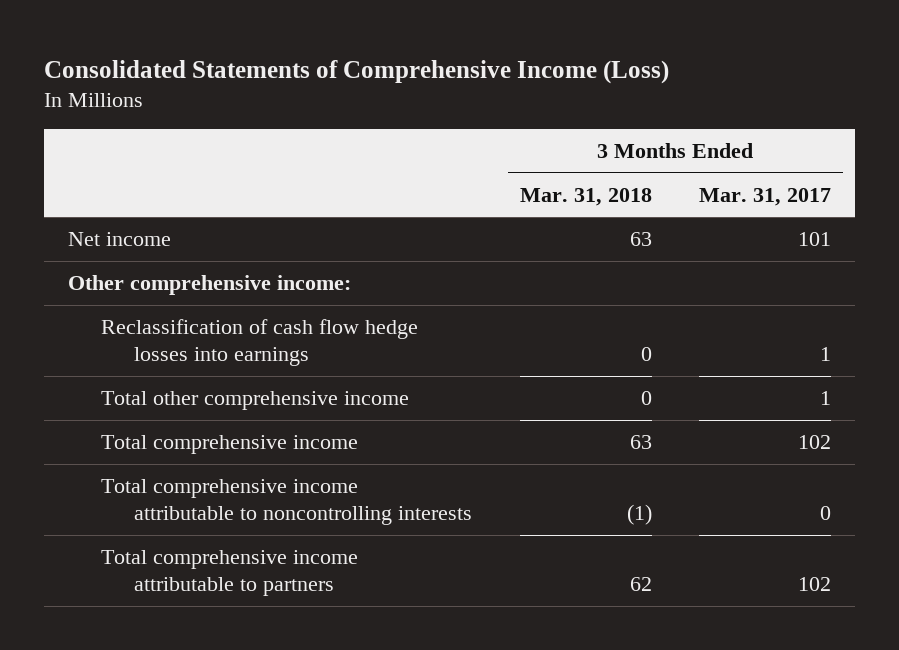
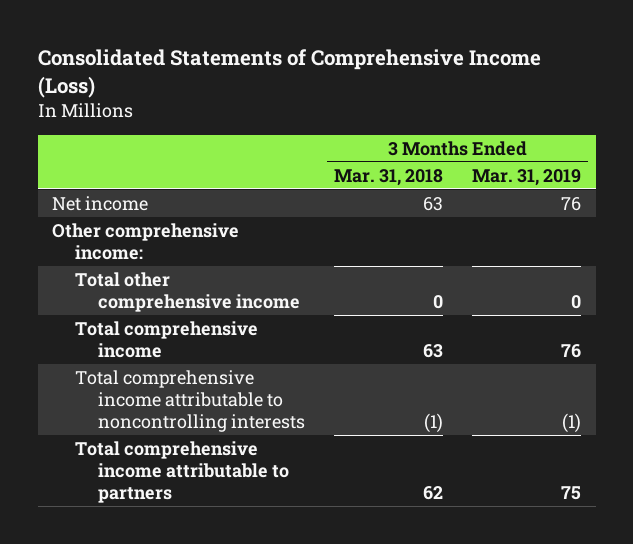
- | 3 Months Ended Mar. 31, 2018 | 3 Months Ended Mar. 31, 2017
+ | 3 Months Ended Mar. 31, 2018 | 3 Months Ended Mar. 31, 2019
- Reclassification of cash flow hedge losses into earnings | 0 | 1

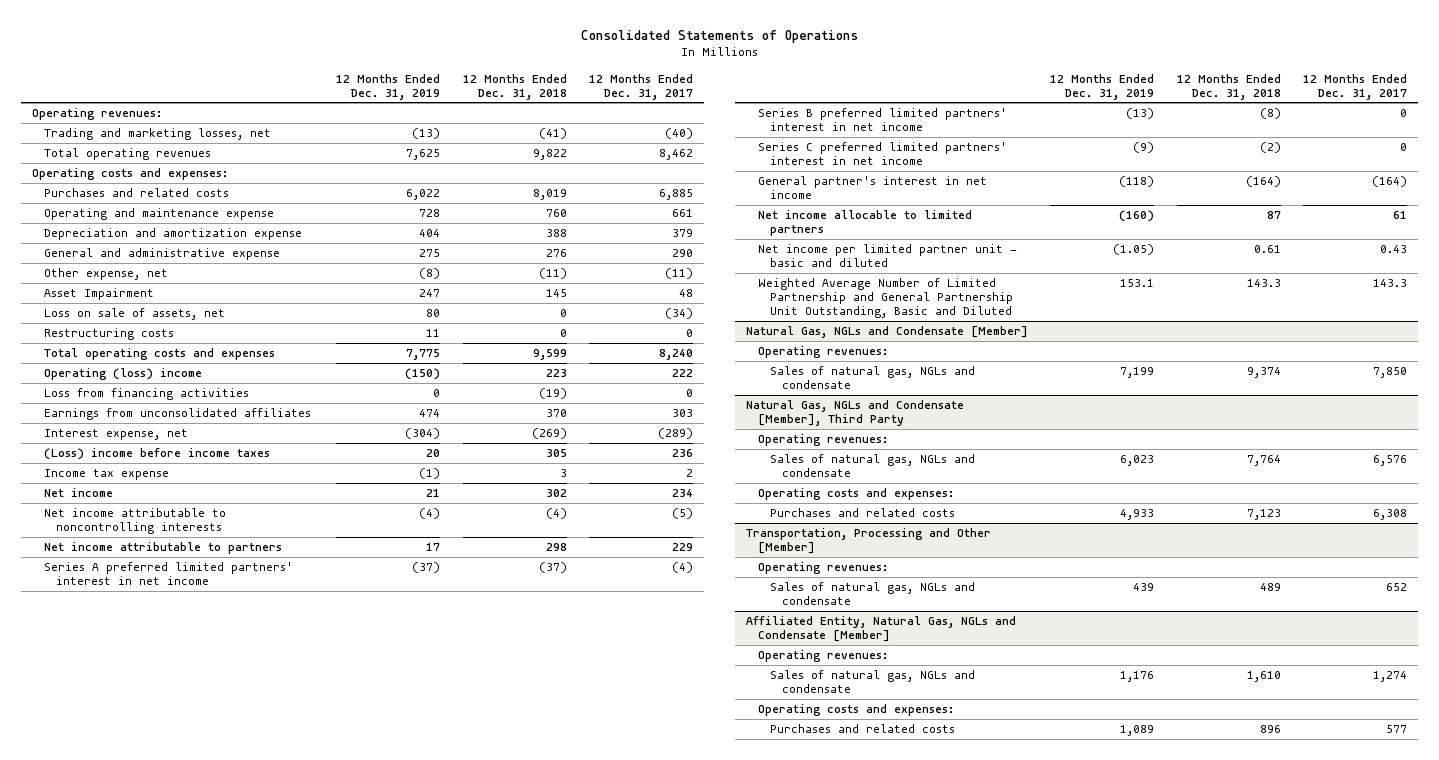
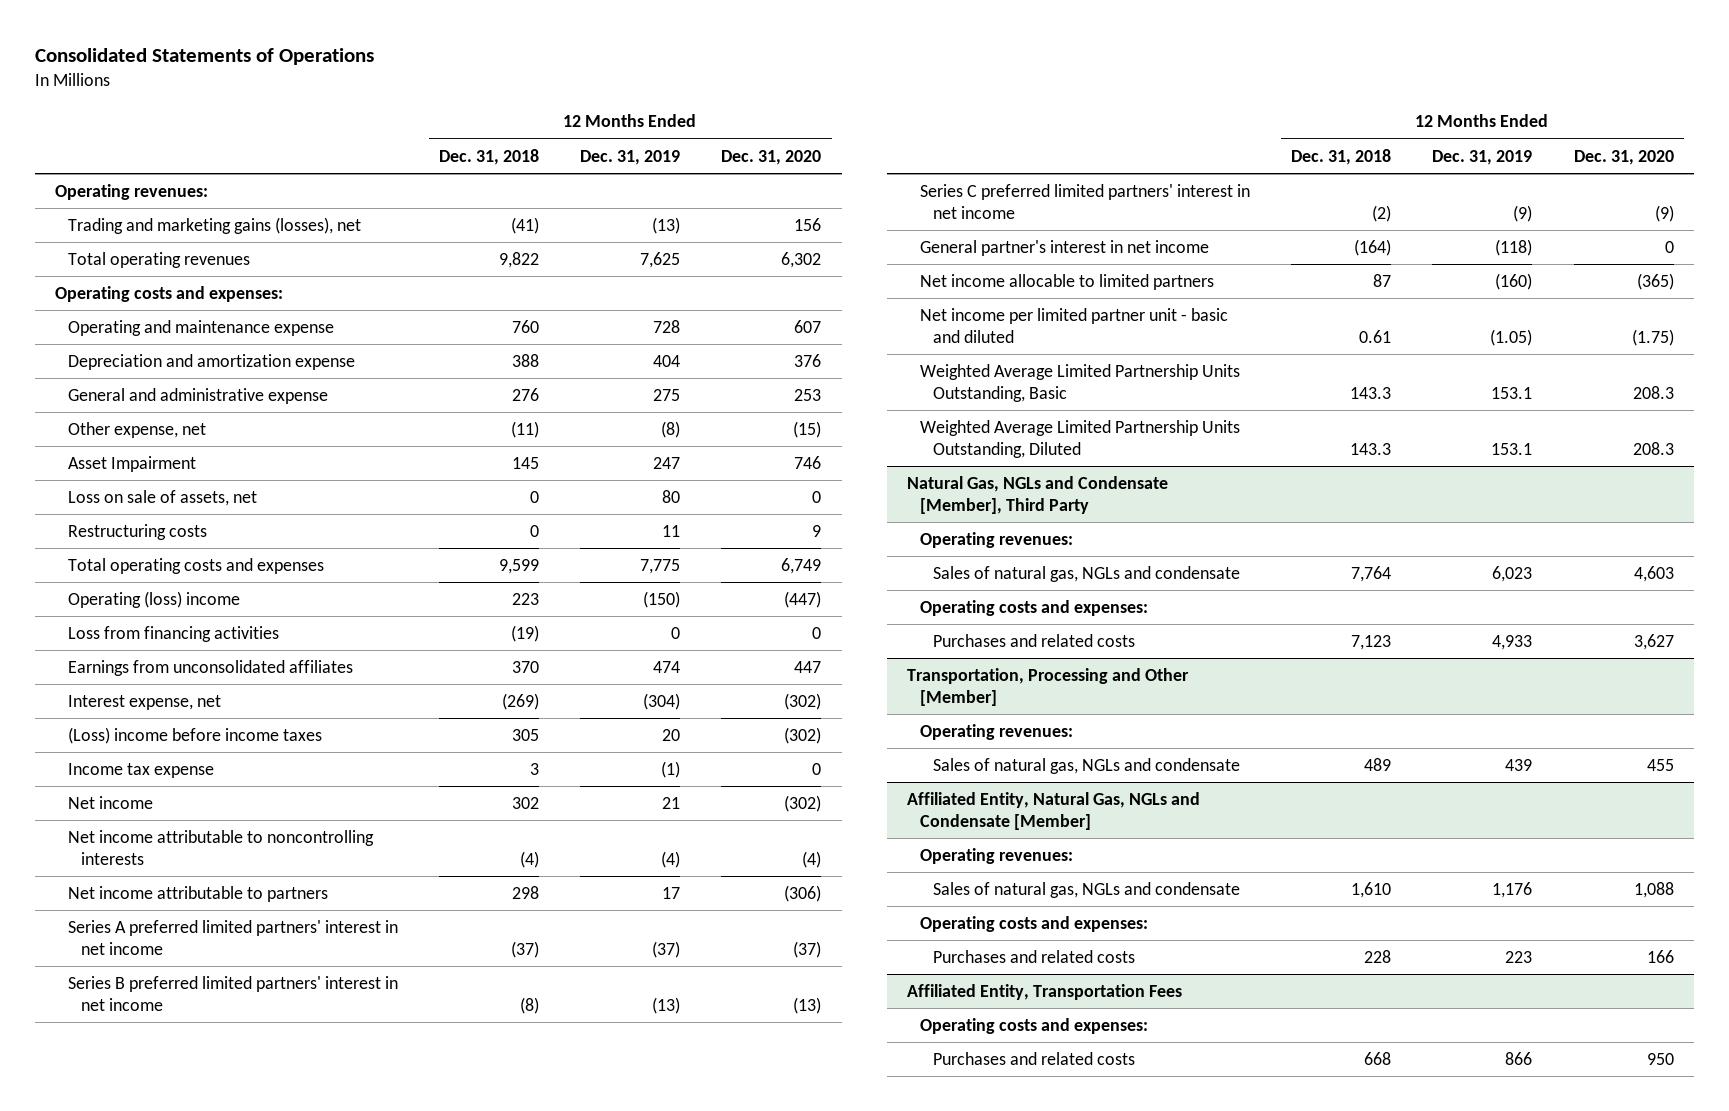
- | 12 Months Ended Dec. 31, 2019 | 12 Months Ended Dec. 31, 2018 | 12 Months Ended Dec. 31, 2017
+ | 12 Months Ended Dec. 31, 2018 | 12 Months Ended Dec. 31, 2019 | 12 Months Ended Dec. 31, 2020
- Trading and marketing losses, net | (13) | (41) | (40)
+ Trading and marketing gains (losses), net | (41) | (13) | 156
- Purchases and related costs | 6,022 | 8,019 | 6,885
- Weighted Average Number of Limited Partnership and General Partnership Unit Outstanding, Basic and Diluted | 153.1 | 143.3 | 143.3
- Natural Gas, NGLs and Condensate [Member]
- Operating revenues:
- Sales of natural gas, NGLs and condensate | 7,199 | 9,374 | 7,850
+ Weighted Average Limited Partnership Units Outstanding, Basic | 143.3 | 153.1 | 208.3
+ Weighted Average Limited Partnership Units Outstanding, Diluted | 143.3 | 153.1 | 208.3
@ Affiliated Entity, Natural Gas, NGLs and Condensate [Member]
- Purchases and related costs | 1,089 | 896 | 577
+ Purchases and related costs | 228 | 223 | 166
+ Affiliated Entity, Transportation Fees
+ Operating costs and expenses:
+ Purchases and related costs | 668 | 866 | 950

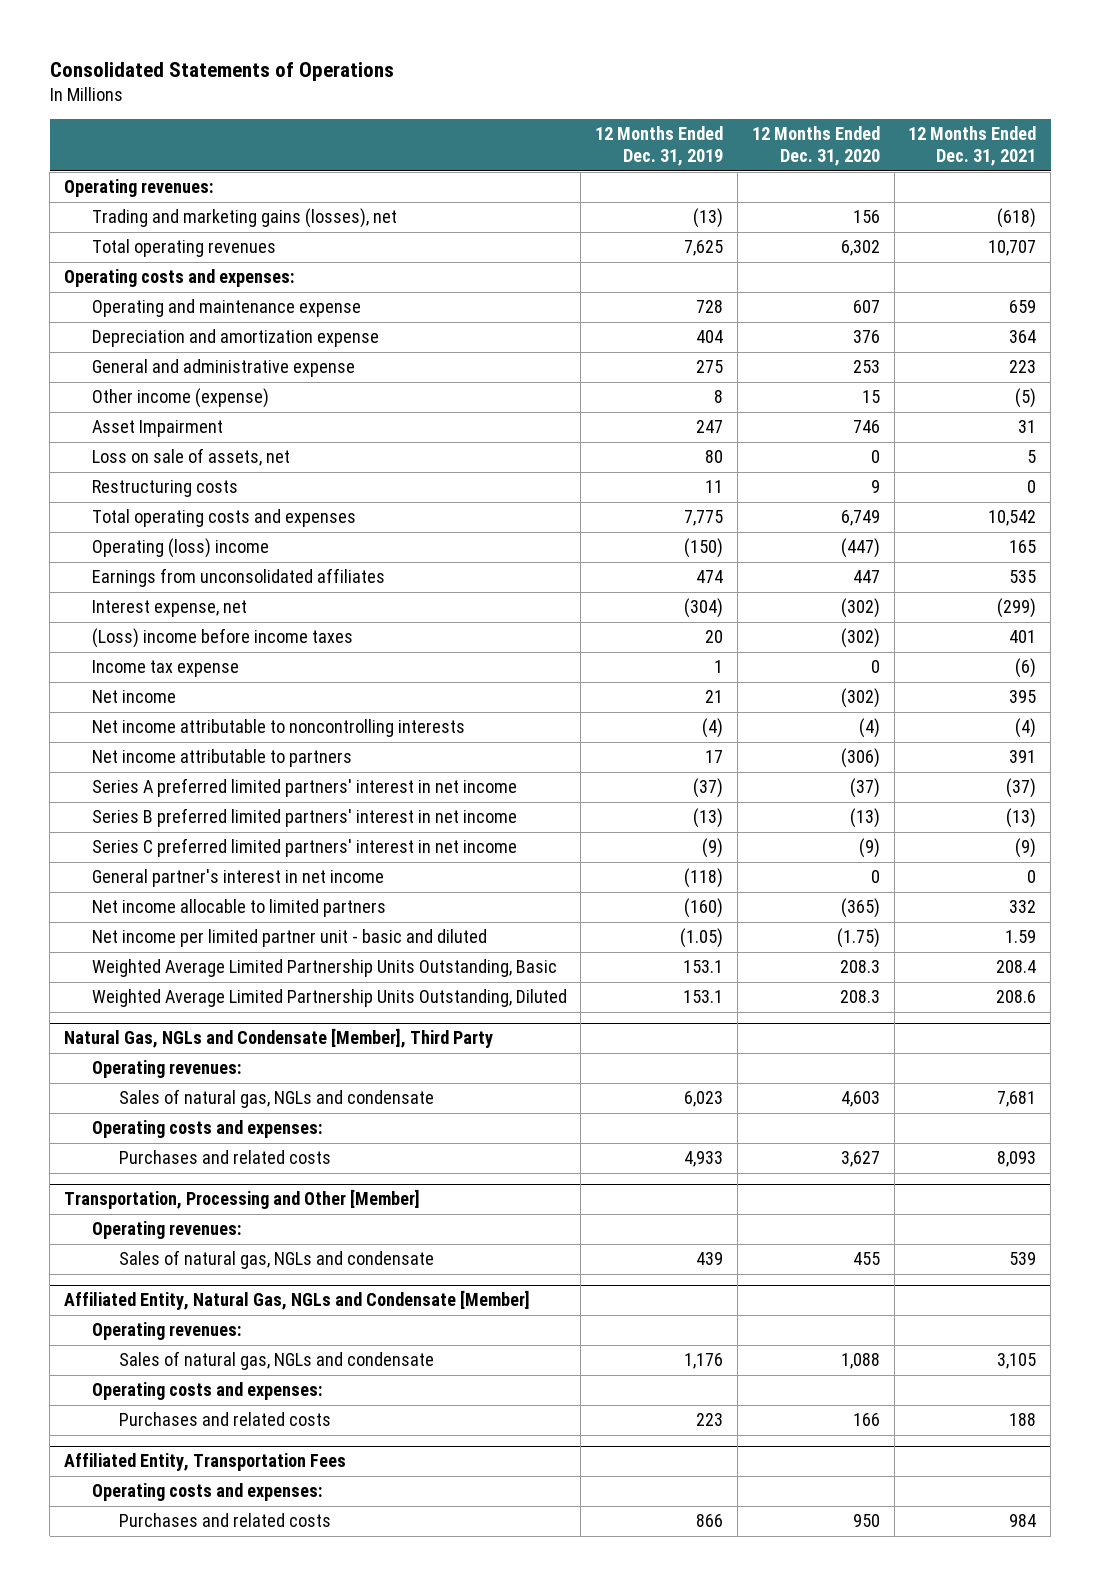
- | 12 Months Ended Dec. 31, 2018 | 12 Months Ended Dec. 31, 2019 | 12 Months Ended Dec. 31, 2020
+ | 12 Months Ended Dec. 31, 2019 | 12 Months Ended Dec. 31, 2020 | 12 Months Ended Dec. 31, 2021
- Other expense, net | (11) | (8) | (15)
+ Other income (expense) | 8 | 15 | (5)
- Loss from financing activities | (19) | 0 | 0
- Income tax expense | 3 | (1) | 0
+ Income tax expense | 1 | 0 | (6)

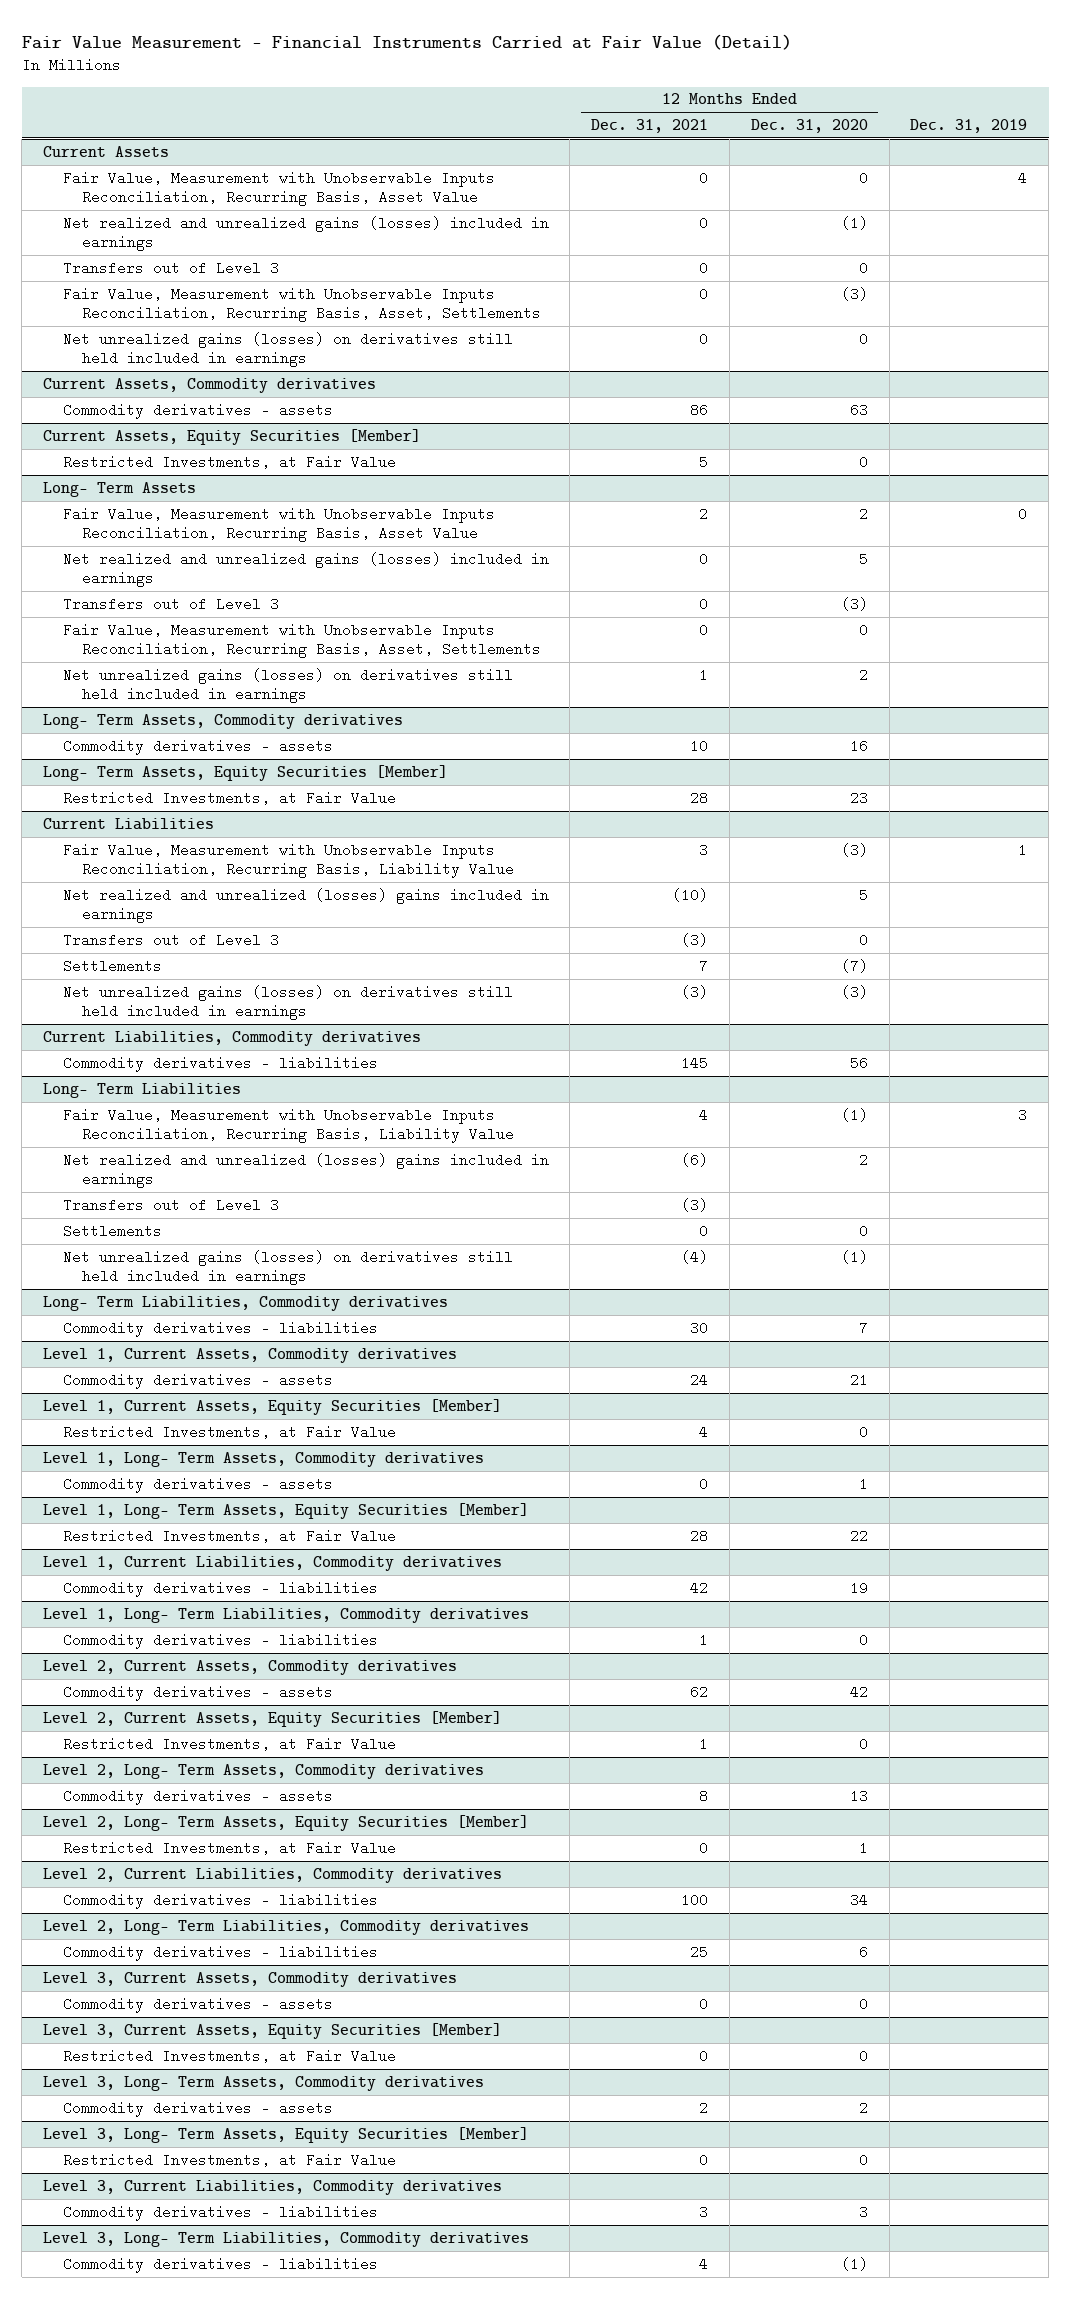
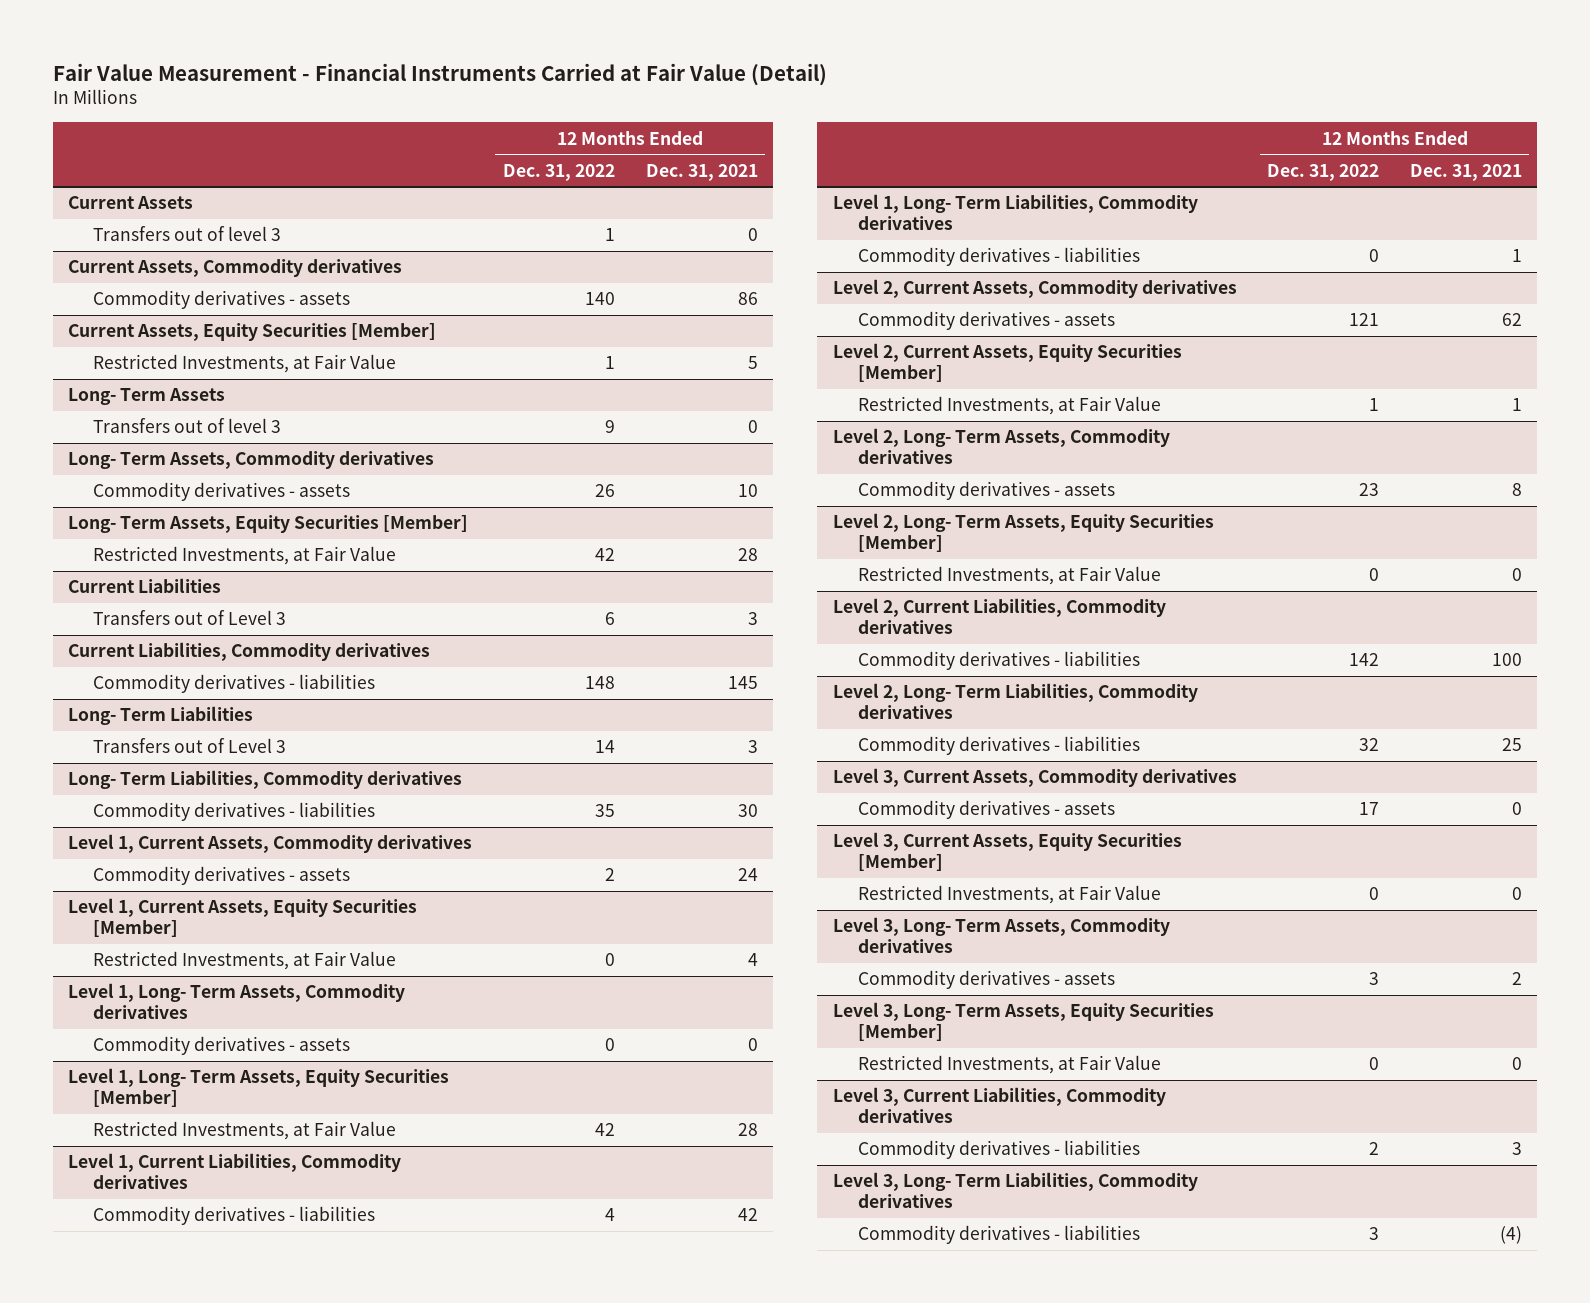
- | 12 Months Ended Dec. 31, 2021 | 12 Months Ended Dec. 31, 2020 | Dec. 31, 2019
+ | 12 Months Ended Dec. 31, 2022 | 12 Months Ended Dec. 31, 2021
@ Current Assets
- Fair Value, Measurement with Unobservable Inputs Reconciliation, Recurring Basis, Asset Value | 0 | 0 | 4
- Net realized and unrealized gains (losses) included in earnings | 0 | (1) |
- Transfers out of Level 3 | 0 | 0 |
- Fair Value, Measurement with Unobservable Inputs Reconciliation, Recurring Basis, Asset, Settlements | 0 | (3) |
- Net unrealized gains (losses) on derivatives still held included in earnings | 0 | 0 |
+ Transfers out of level 3 | 1 | 0
@ Long- Term Assets
- Fair Value, Measurement with Unobservable Inputs Reconciliation, Recurring Basis, Asset Value | 2 | 2 | 0
- Net realized and unrealized gains (losses) included in earnings | 0 | 5 |
- Transfers out of Level 3 | 0 | (3) |
- Fair Value, Measurement with Unobservable Inputs Reconciliation, Recurring Basis, Asset, Settlements | 0 | 0 |
- Net unrealized gains (losses) on derivatives still held included in earnings | 1 | 2 |
+ Transfers out of level 3 | 9 | 0
@ Current Liabilities
- Fair Value, Measurement with Unobservable Inputs Reconciliation, Recurring Basis, Liability Value | 3 | (3) | 1
- Net realized and unrealized (losses) gains included in earnings | (10) | 5 |
- Transfers out of Level 3 | (3) | 0 |
- Settlements | 7 | (7) |
- Net unrealized gains (losses) on derivatives still held included in earnings | (3) | (3) |
+ Transfers out of Level 3 | 6 | 3
@ Long- Term Liabilities
- Fair Value, Measurement with Unobservable Inputs Reconciliation, Recurring Basis, Liability Value | 4 | (1) | 3
- Net realized and unrealized (losses) gains included in earnings | (6) | 2 |
- Transfers out of Level 3 | (3) | |
- Settlements | 0 | 0 |
- Net unrealized gains (losses) on derivatives still held included in earnings | (4) | (1) |
+ Transfers out of Level 3 | 14 | 3
@ Level 3, Long- Term Liabilities, Commodity derivatives
- Commodity derivatives - liabilities | 4 | (1) |
+ Commodity derivatives - liabilities | 3 | (4)

